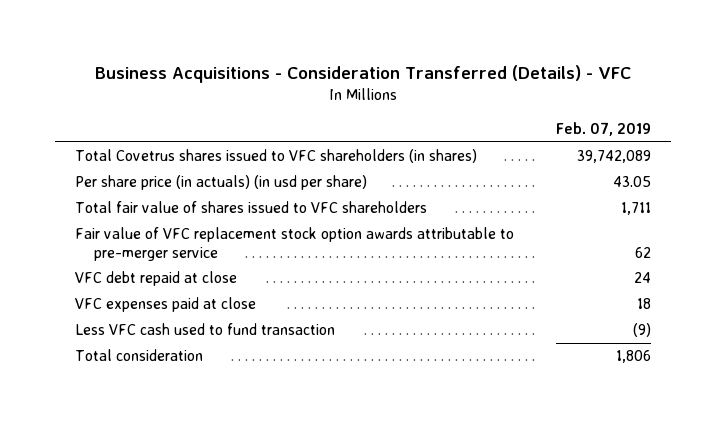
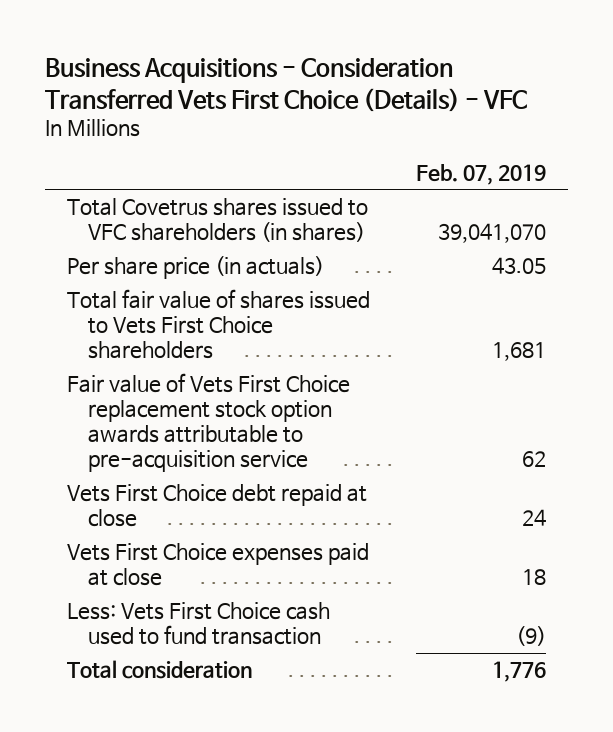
- Business Acquisitions - Consideration Transferred (Details) - VFC
+ Business Acquisitions - Consideration Transferred Vets First Choice (Details) - VFC
- Total Covetrus shares issued to VFC shareholders (in shares) | 39,742,089
- Per share price (in actuals) (in usd per share) | 43.05
- Total fair value of shares issued to VFC shareholders | 1,711
- Fair value of VFC replacement stock option awards attributable to pre-merger service | 62
- VFC debt repaid at close | 24
- VFC expenses paid at close | 18
- Less VFC cash used to fund transaction | (9)
- Total consideration | 1,806
+ Total Covetrus shares issued to VFC shareholders (in shares) | 39,041,070
+ Per share price (in actuals) | 43.05
+ Total fair value of shares issued to Vets First Choice shareholders | 1,681
+ Fair value of Vets First Choice replacement stock option awards attributable to pre-acquisition service | 62
+ Vets First Choice debt repaid at close | 24
+ Vets First Choice expenses paid at close | 18
+ Less: Vets First Choice cash used to fund transaction | (9)
+ Total consideration | 1,776

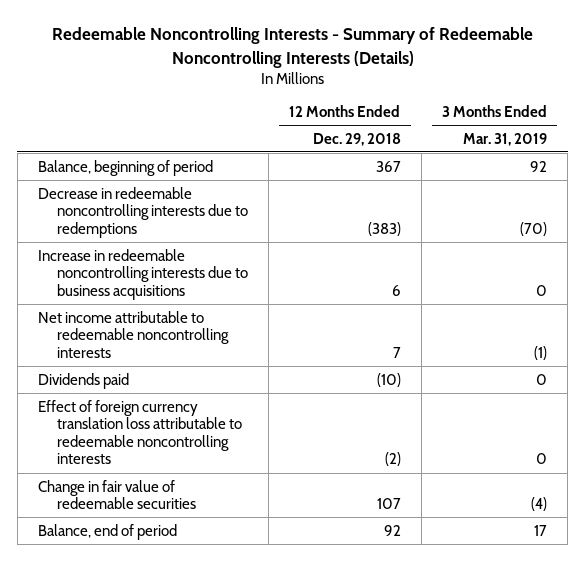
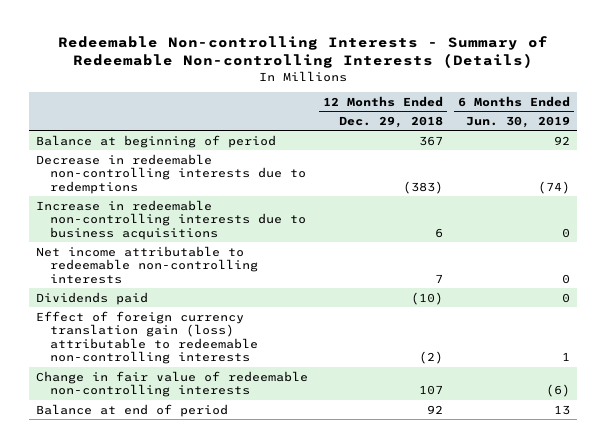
- Redeemable Noncontrolling Interests - Summary of Redeemable Noncontrolling Interests (Details)
+ Redeemable Non-controlling Interests - Summary of Redeemable Non-controlling Interests (Details)
- | 12 Months Ended Dec. 29, 2018 | 3 Months Ended Mar. 31, 2019
+ | 12 Months Ended Dec. 29, 2018 | 6 Months Ended Jun. 30, 2019
- Balance, beginning of period | 367 | 92
- Decrease in redeemable noncontrolling interests due to redemptions | (383) | (70)
- Increase in redeemable noncontrolling interests due to business acquisitions | 6 | 0
- Net income attributable to redeemable noncontrolling interests | 7 | (1)
+ Balance at beginning of period | 367 | 92
+ Decrease in redeemable non-controlling interests due to redemptions | (383) | (74)
+ Increase in redeemable non-controlling interests due to business acquisitions | 6 | 0
+ Net income attributable to redeemable non-controlling interests | 7 | 0
- Effect of foreign currency translation loss attributable to redeemable noncontrolling interests | (2) | 0
- Change in fair value of redeemable securities | 107 | (4)
- Balance, end of period | 92 | 17
+ Effect of foreign currency translation gain (loss) attributable to redeemable non-controlling interests | (2) | 1
+ Change in fair value of redeemable non-controlling interests | 107 | (6)
+ Balance at end of period | 92 | 13

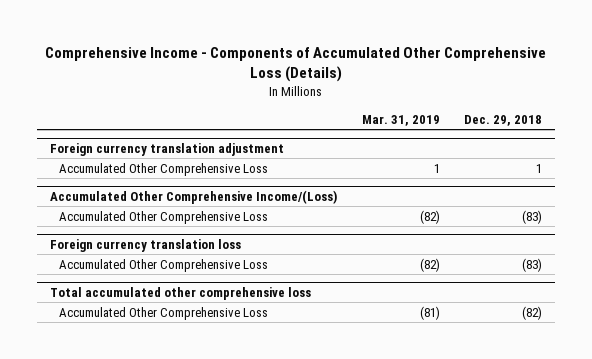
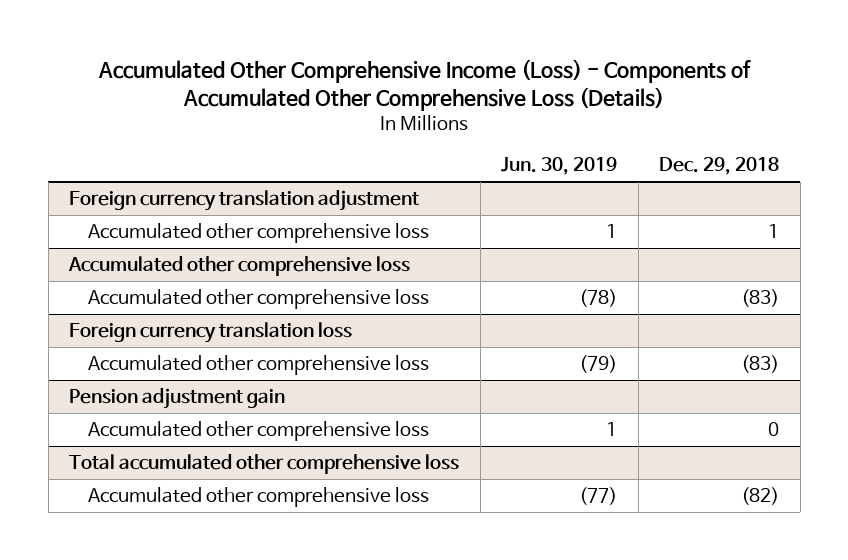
- Comprehensive Income - Components of Accumulated Other Comprehensive Loss (Details)
+ Accumulated Other Comprehensive Income (Loss) - Components of Accumulated Other Comprehensive Loss (Details)
- | Mar. 31, 2019 | Dec. 29, 2018
+ | Jun. 30, 2019 | Dec. 29, 2018
@ Foreign currency translation adjustment
- Accumulated Other Comprehensive Loss | 1 | 1
- Accumulated Other Comprehensive Income/(Loss)
- Accumulated Other Comprehensive Loss | (82) | (83)
@ Foreign currency translation adjustment
+ Accumulated other comprehensive loss | 1 | 1
+ Accumulated other comprehensive loss
+ Accumulated other comprehensive loss | (78) | (83)
@ Foreign currency translation loss
- Accumulated Other Comprehensive Loss | (82) | (83)
+ Accumulated other comprehensive loss | (79) | (83)
+ Pension adjustment gain
+ Accumulated other comprehensive loss | 1 | 0
@ Total accumulated other comprehensive loss
- Accumulated Other Comprehensive Loss | (81) | (82)
+ Accumulated other comprehensive loss | (77) | (82)

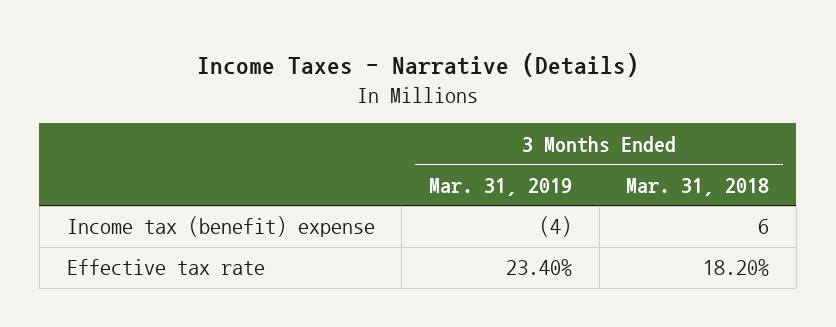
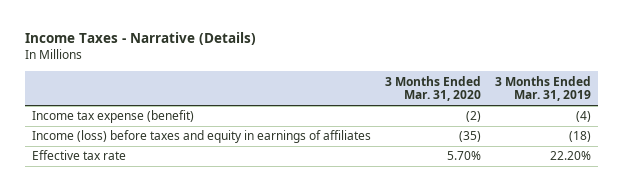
- | 3 Months Ended Mar. 31, 2019 | 3 Months Ended Mar. 31, 2018
+ | 3 Months Ended Mar. 31, 2020 | 3 Months Ended Mar. 31, 2019
- Income tax (benefit) expense | (4) | 6
- Effective tax rate | 23.40% | 18.20%
+ Income tax expense (benefit) | (2) | (4)
+ Income (loss) before taxes and equity in earnings of affiliates | (35) | (18)
+ Effective tax rate | 5.70% | 22.20%

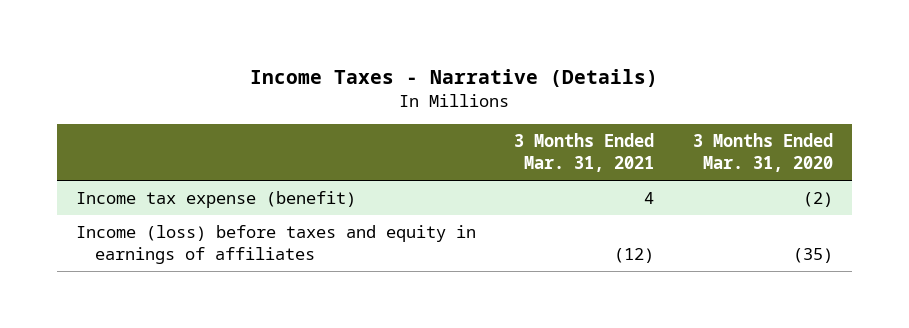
- | 3 Months Ended Mar. 31, 2020 | 3 Months Ended Mar. 31, 2019
+ | 3 Months Ended Mar. 31, 2021 | 3 Months Ended Mar. 31, 2020
- Effective tax rate | 5.70% | 22.20%

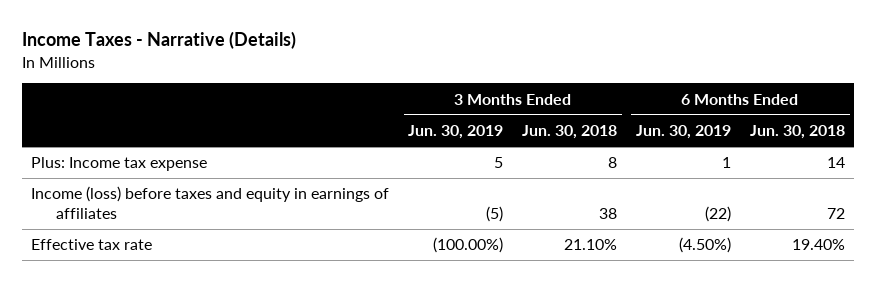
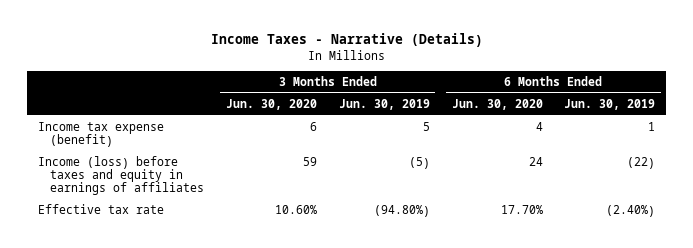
- | 3 Months Ended Jun. 30, 2019 | 3 Months Ended Jun. 30, 2018 | 6 Months Ended Jun. 30, 2019 | 6 Months Ended Jun. 30, 2018
+ | 3 Months Ended Jun. 30, 2020 | 3 Months Ended Jun. 30, 2019 | 6 Months Ended Jun. 30, 2020 | 6 Months Ended Jun. 30, 2019
- Plus: Income tax expense | 5 | 8 | 1 | 14
+ Income tax expense (benefit) | 6 | 5 | 4 | 1
- Effective tax rate | (100.00%) | 21.10% | (4.50%) | 19.40%
+ Effective tax rate | 10.60% | (94.80%) | 17.70% | (2.40%)

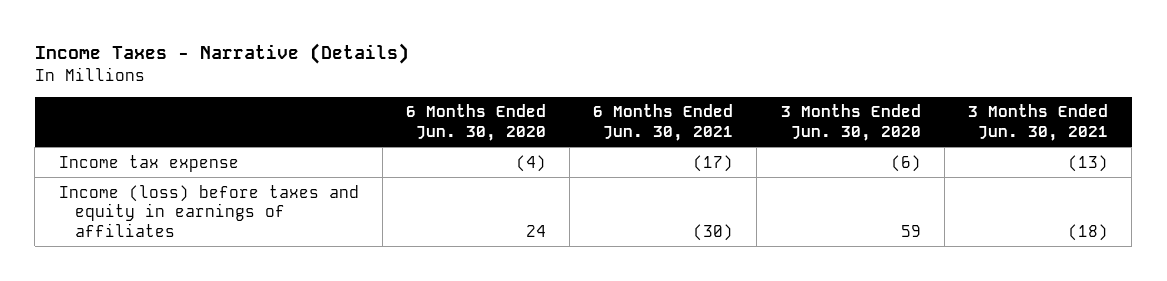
- | 3 Months Ended Jun. 30, 2020 | 3 Months Ended Jun. 30, 2019 | 6 Months Ended Jun. 30, 2020 | 6 Months Ended Jun. 30, 2019
+ | 6 Months Ended Jun. 30, 2020 | 6 Months Ended Jun. 30, 2021 | 3 Months Ended Jun. 30, 2020 | 3 Months Ended Jun. 30, 2021
- Income tax expense (benefit) | 6 | 5 | 4 | 1
+ Income tax expense | (4) | (17) | (6) | (13)
- Effective tax rate | 10.60% | (94.80%) | 17.70% | (2.40%)

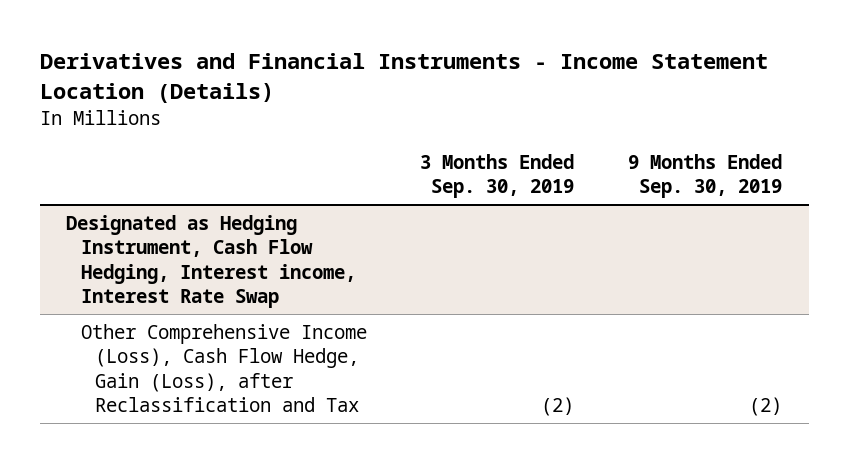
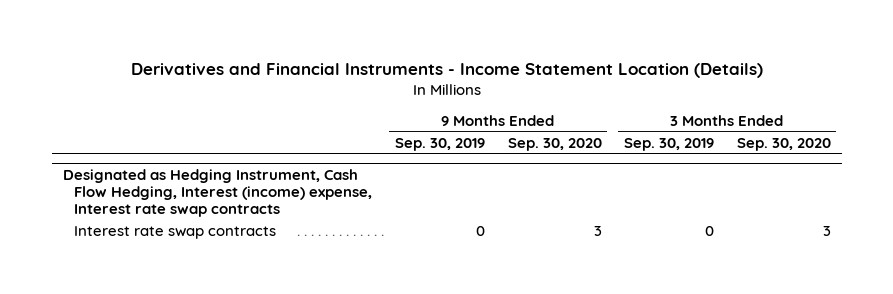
- | 3 Months Ended Sep. 30, 2019 | 9 Months Ended Sep. 30, 2019
+ | 9 Months Ended Sep. 30, 2019 | 9 Months Ended Sep. 30, 2020 | 3 Months Ended Sep. 30, 2019 | 3 Months Ended Sep. 30, 2020
- Designated as Hedging Instrument, Cash Flow Hedging, Interest income, Interest Rate Swap
- Other Comprehensive Income (Loss), Cash Flow Hedge, Gain (Loss), after Reclassification and Tax | (2) | (2)
+ Designated as Hedging Instrument, Cash Flow Hedging, Interest (income) expense, Interest rate swap contracts
+ Interest rate swap contracts | 0 | 3 | 0 | 3

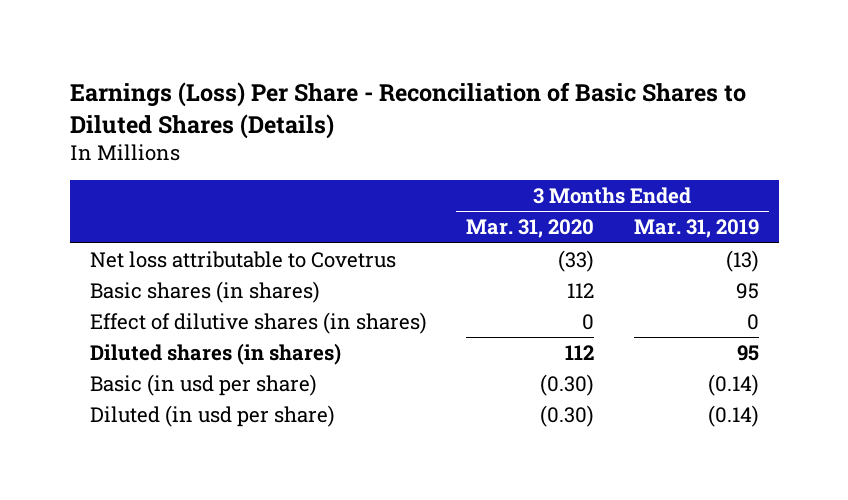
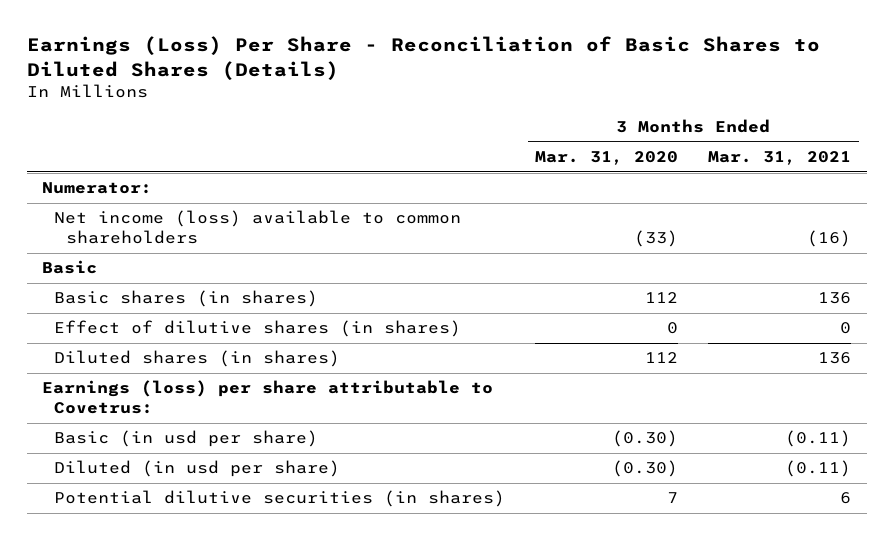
- | 3 Months Ended Mar. 31, 2020 | 3 Months Ended Mar. 31, 2019
+ | 3 Months Ended Mar. 31, 2020 | 3 Months Ended Mar. 31, 2021
- Net loss attributable to Covetrus | (33) | (13)
+ Numerator:
+ Net income (loss) available to common shareholders | (33) | (16)
+ Basic
+ Earnings (loss) per share attributable to Covetrus:
+ Potential dilutive securities (in shares) | 7 | 6

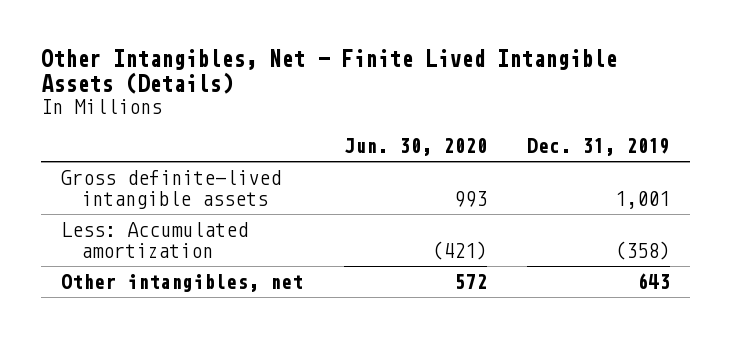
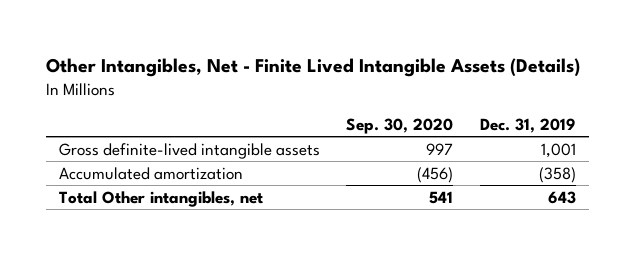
- | Jun. 30, 2020 | Dec. 31, 2019
+ | Sep. 30, 2020 | Dec. 31, 2019
- Less: Accumulated amortization | (421) | (358)
- Other intangibles, net | 572 | 643
+ Accumulated amortization | (456) | (358)
+ Total Other intangibles, net | 541 | 643

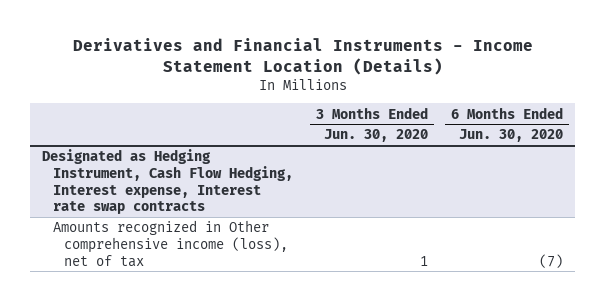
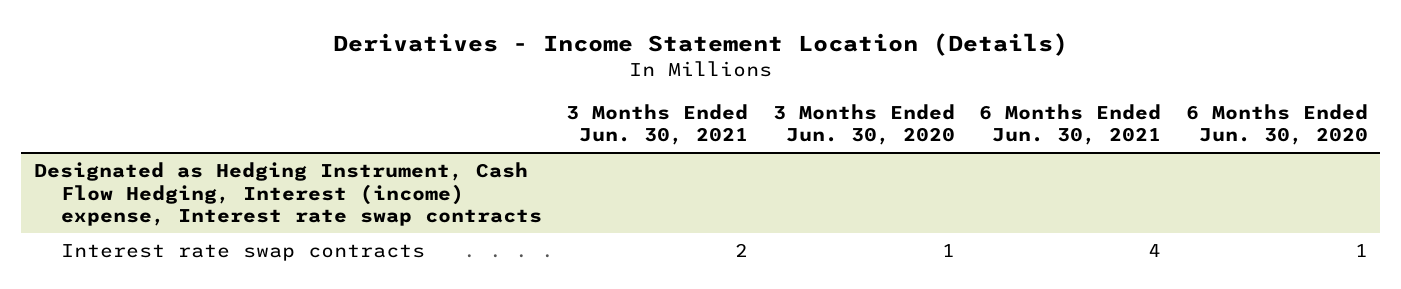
- Derivatives and Financial Instruments - Income Statement Location (Details)
+ Derivatives - Income Statement Location (Details)
- | 3 Months Ended Jun. 30, 2020 | 6 Months Ended Jun. 30, 2020
+ | 3 Months Ended Jun. 30, 2021 | 3 Months Ended Jun. 30, 2020 | 6 Months Ended Jun. 30, 2021 | 6 Months Ended Jun. 30, 2020
- Designated as Hedging Instrument, Cash Flow Hedging, Interest expense, Interest rate swap contracts
- Amounts recognized in Other comprehensive income (loss), net of tax | 1 | (7)
+ Designated as Hedging Instrument, Cash Flow Hedging, Interest (income) expense, Interest rate swap contracts
+ Interest rate swap contracts | 2 | 1 | 4 | 1

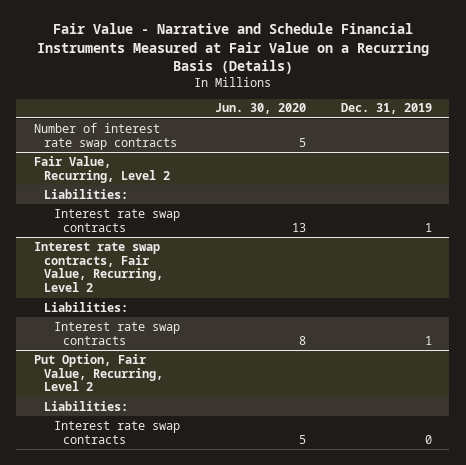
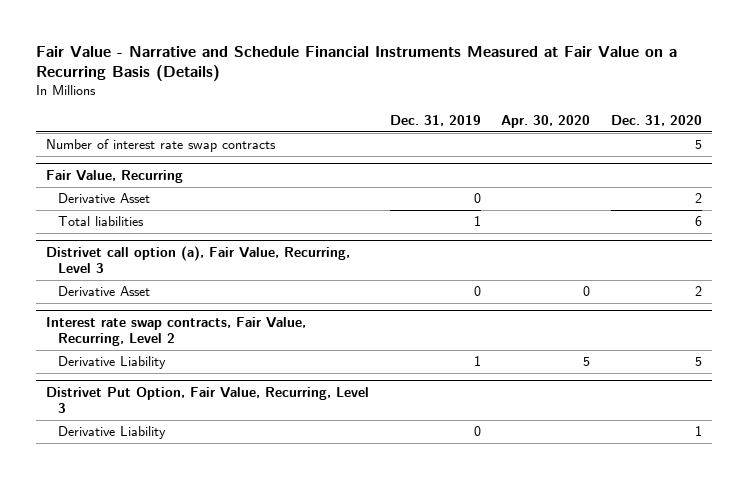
- | Jun. 30, 2020 | Dec. 31, 2019
+ | Dec. 31, 2019 | Apr. 30, 2020 | Dec. 31, 2020
- Fair Value, Recurring, Level 2
- Liabilities:
- Interest rate swap contracts | 13 | 1
+ Fair Value, Recurring
+ Derivative Asset | 0 | | 2
+ Total liabilities | 1 | | 6
+ Distrivet call option (a), Fair Value, Recurring, Level 3
+ Derivative Asset | 0 | 0 | 2
@ Interest rate swap contracts, Fair Value, Recurring, Level 2
- Liabilities:
- Interest rate swap contracts | 8 | 1
- Put Option, Fair Value, Recurring, Level 2
- Liabilities:
- Interest rate swap contracts | 5 | 0
@ Interest rate swap contracts, Fair Value, Recurring, Level 2
+ Derivative Liability | 1 | 5 | 5
+ Distrivet Put Option, Fair Value, Recurring, Level 3
+ Derivative Liability | 0 | | 1

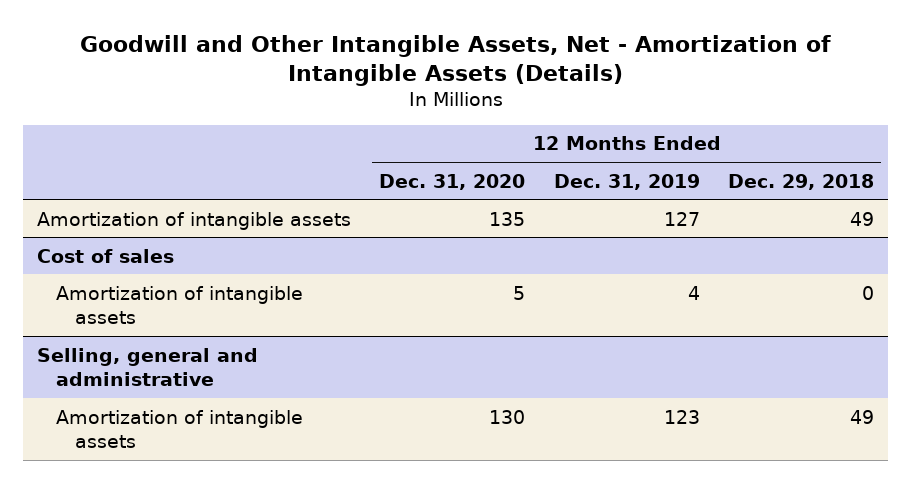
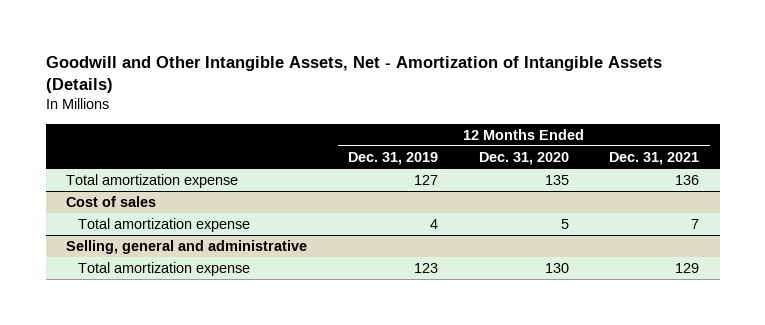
- | 12 Months Ended Dec. 31, 2020 | 12 Months Ended Dec. 31, 2019 | 12 Months Ended Dec. 29, 2018
+ | 12 Months Ended Dec. 31, 2019 | 12 Months Ended Dec. 31, 2020 | 12 Months Ended Dec. 31, 2021
- Amortization of intangible assets | 135 | 127 | 49
+ Total amortization expense | 127 | 135 | 136
@ Cost of sales
- Amortization of intangible assets | 5 | 4 | 0
+ Total amortization expense | 4 | 5 | 7
@ Selling, general and administrative
- Amortization of intangible assets | 130 | 123 | 49
+ Total amortization expense | 123 | 130 | 129

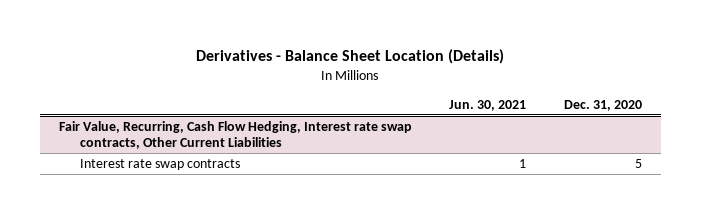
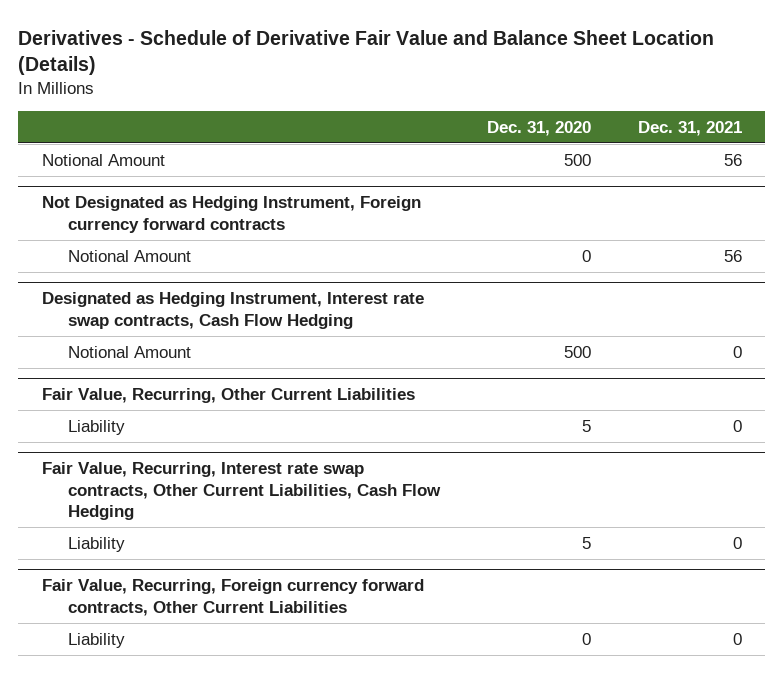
- Derivatives - Balance Sheet Location (Details)
+ Derivatives - Schedule of Derivative Fair Value and Balance Sheet Location (Details)
- | Jun. 30, 2021 | Dec. 31, 2020
+ | Dec. 31, 2020 | Dec. 31, 2021
- Fair Value, Recurring, Cash Flow Hedging, Interest rate swap contracts, Other Current Liabilities
- Interest rate swap contracts | 1 | 5
+ Notional Amount | 500 | 56
+ Not Designated as Hedging Instrument, Foreign currency forward contracts
+ Notional Amount | 0 | 56
+ Designated as Hedging Instrument, Interest rate swap contracts, Cash Flow Hedging
+ Notional Amount | 500 | 0
+ Fair Value, Recurring, Other Current Liabilities
+ Liability | 5 | 0
+ Fair Value, Recurring, Interest rate swap contracts, Other Current Liabilities, Cash Flow Hedging
+ Liability | 5 | 0
+ Fair Value, Recurring, Foreign currency forward contracts, Other Current Liabilities
+ Liability | 0 | 0

